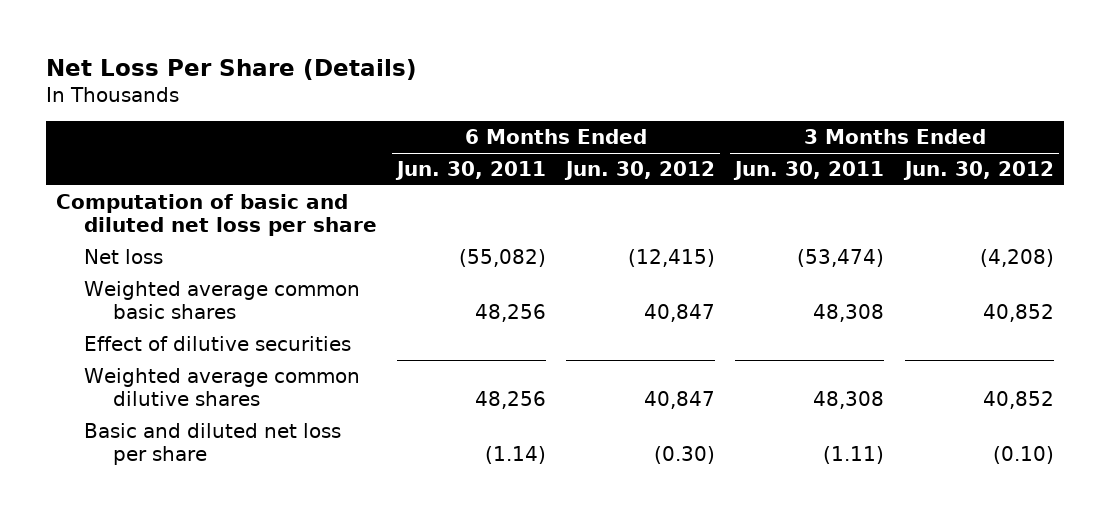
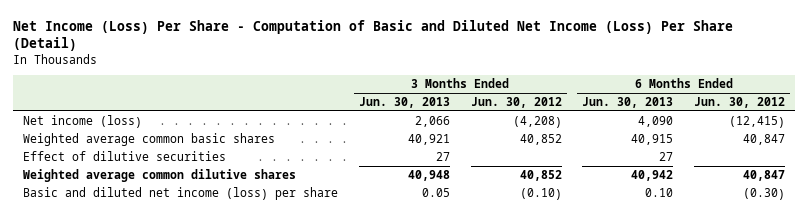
- Net Loss Per Share (Details)
+ Net Income (Loss) Per Share - Computation of Basic and Diluted Net Income (Loss) Per Share (Detail)
- | 6 Months Ended Jun. 30, 2011 | 6 Months Ended Jun. 30, 2012 | 3 Months Ended Jun. 30, 2011 | 3 Months Ended Jun. 30, 2012
+ | 3 Months Ended Jun. 30, 2013 | 3 Months Ended Jun. 30, 2012 | 6 Months Ended Jun. 30, 2013 | 6 Months Ended Jun. 30, 2012
- Computation of basic and diluted net loss per share
- Net loss | (55,082) | (12,415) | (53,474) | (4,208)
+ Net income (loss) | 2,066 | (4,208) | 4,090 | (12,415)
- Basic and diluted net loss per share | (1.14) | (0.30) | (1.11) | (0.10)
+ Basic and diluted net income (loss) per share | 0.05 | (0.10) | 0.10 | (0.30)

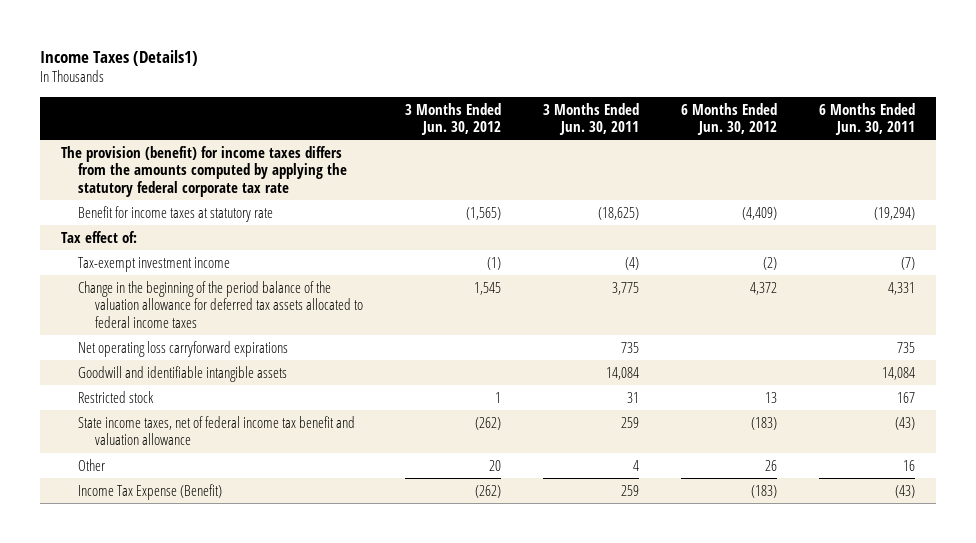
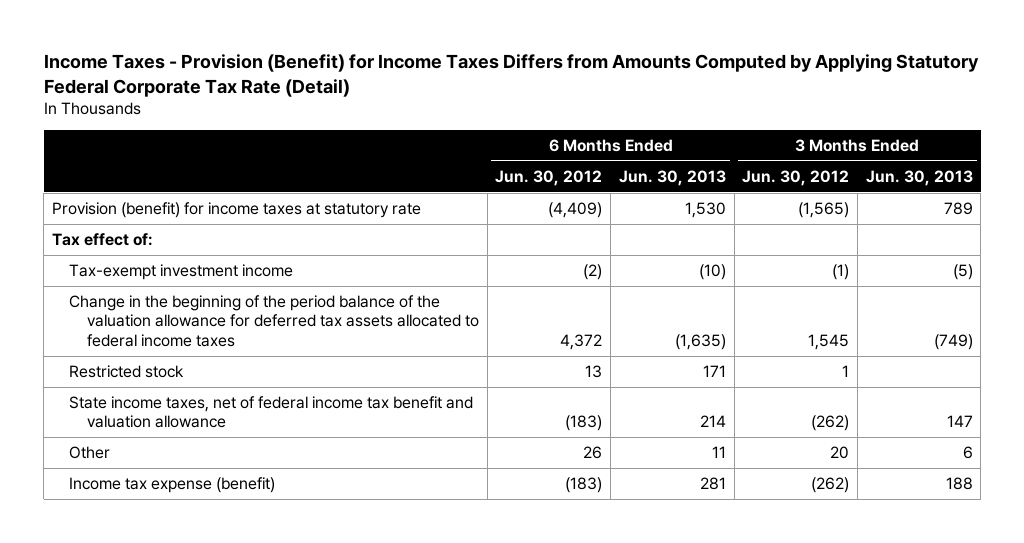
- Income Taxes (Details1)
+ Income Taxes - Provision (Benefit) for Income Taxes Differs from Amounts Computed by Applying Statutory Federal Corporate Tax Rate (Detail)
- | 3 Months Ended Jun. 30, 2012 | 3 Months Ended Jun. 30, 2011 | 6 Months Ended Jun. 30, 2012 | 6 Months Ended Jun. 30, 2011
+ | 6 Months Ended Jun. 30, 2012 | 6 Months Ended Jun. 30, 2013 | 3 Months Ended Jun. 30, 2012 | 3 Months Ended Jun. 30, 2013
- The provision (benefit) for income taxes differs from the amounts computed by applying the statutory federal corporate tax rate
- Benefit for income taxes at statutory rate | (1,565) | (18,625) | (4,409) | (19,294)
+ Provision (benefit) for income taxes at statutory rate | (4,409) | 1,530 | (1,565) | 789
- Net operating loss carryforward expirations | | 735 | | 735
- Goodwill and identifiable intangible assets | | 14,084 | | 14,084
- Income Tax Expense (Benefit) | (262) | 259 | (183) | (43)
+ Income tax expense (benefit) | (183) | 281 | (262) | 188

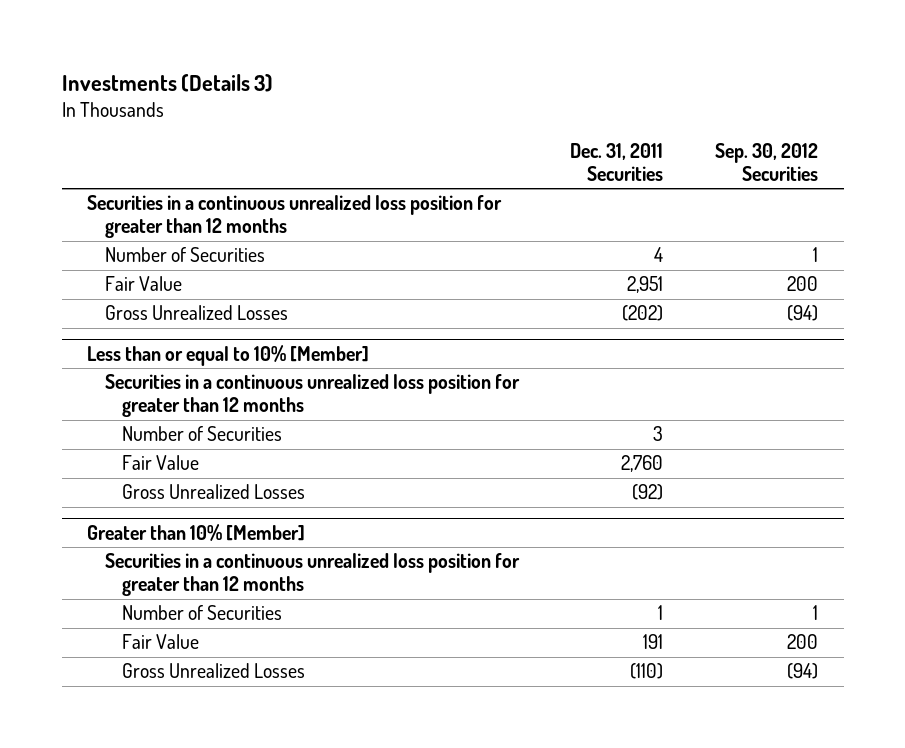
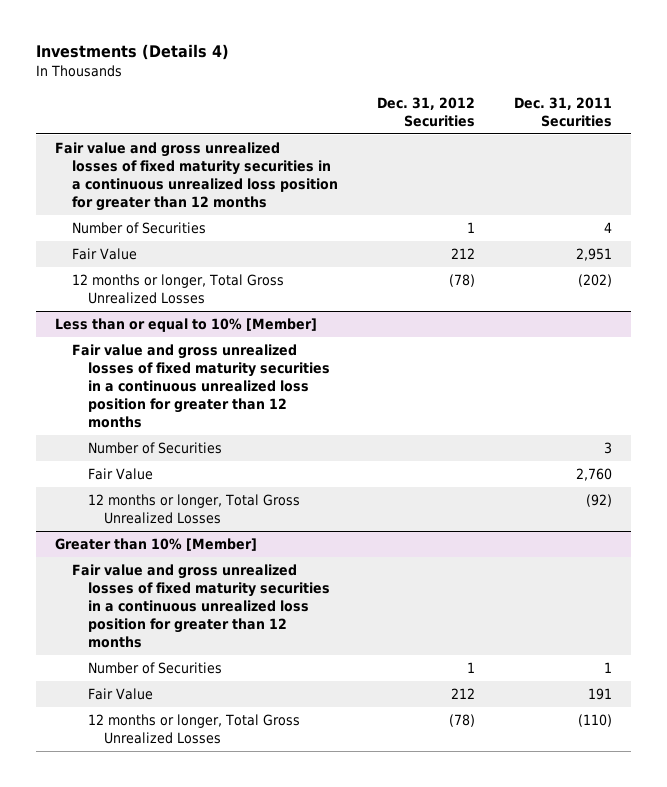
- Investments (Details 3)
+ Investments (Details 4)
- | Dec. 31, 2011 Securities | Sep. 30, 2012 Securities
+ | Dec. 31, 2012 Securities | Dec. 31, 2011 Securities
- Securities in a continuous unrealized loss position for greater than 12 months
+ Fair value and gross unrealized losses of fixed maturity securities in a continuous unrealized loss position for greater than 12 months
- Gross Unrealized Losses | (202) | (94)
+ 12 months or longer, Total Gross Unrealized Losses | (78) | (202)
@ Less than or equal to 10% [Member]
- Securities in a continuous unrealized loss position for greater than 12 months
+ Fair value and gross unrealized losses of fixed maturity securities in a continuous unrealized loss position for greater than 12 months
- Gross Unrealized Losses | (92) |
+ 12 months or longer, Total Gross Unrealized Losses | | (92)
@ Greater than 10% [Member]
- Securities in a continuous unrealized loss position for greater than 12 months
+ Fair value and gross unrealized losses of fixed maturity securities in a continuous unrealized loss position for greater than 12 months
- Gross Unrealized Losses | (110) | (94)
+ 12 months or longer, Total Gross Unrealized Losses | (78) | (110)

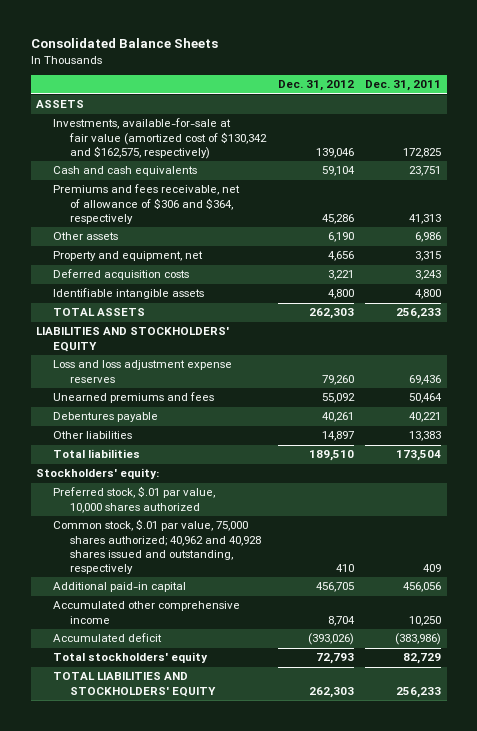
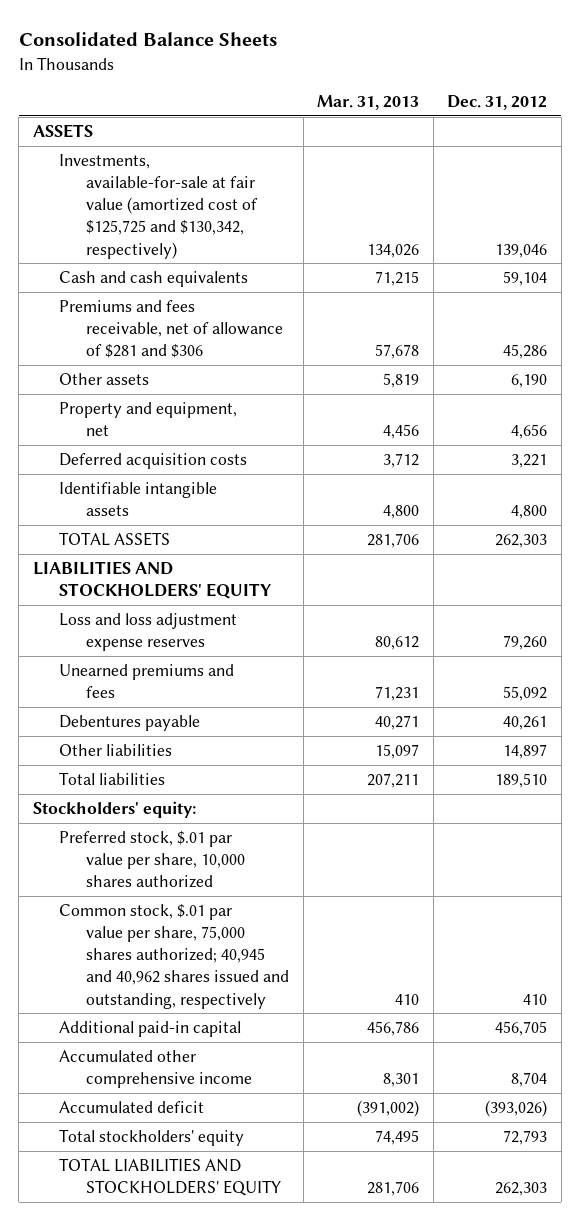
- | Dec. 31, 2012 | Dec. 31, 2011
+ | Mar. 31, 2013 | Dec. 31, 2012
- Investments, available-for-sale at fair value (amortized cost of $130,342 and $162,575, respectively) | 139,046 | 172,825
+ Investments, available-for-sale at fair value (amortized cost of $125,725 and $130,342, respectively) | 134,026 | 139,046
- Premiums and fees receivable, net of allowance of $306 and $364, respectively | 45,286 | 41,313
+ Premiums and fees receivable, net of allowance of $281 and $306 | 57,678 | 45,286
- Preferred stock, $.01 par value, 10,000 shares authorized
- Common stock, $.01 par value, 75,000 shares authorized; 40,962 and 40,928 shares issued and outstanding, respectively | 410 | 409
+ Preferred stock, $.01 par value per share, 10,000 shares authorized
+ Common stock, $.01 par value per share, 75,000 shares authorized; 40,945 and 40,962 shares issued and outstanding, respectively | 410 | 410

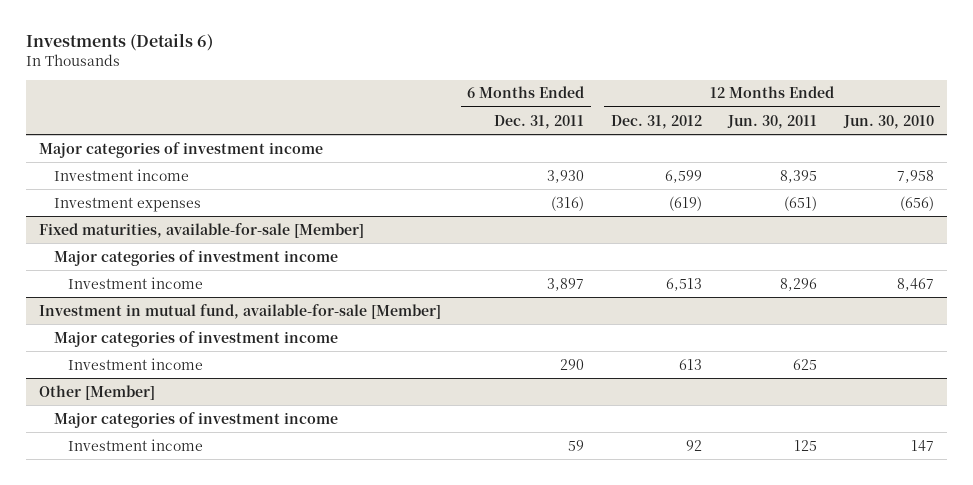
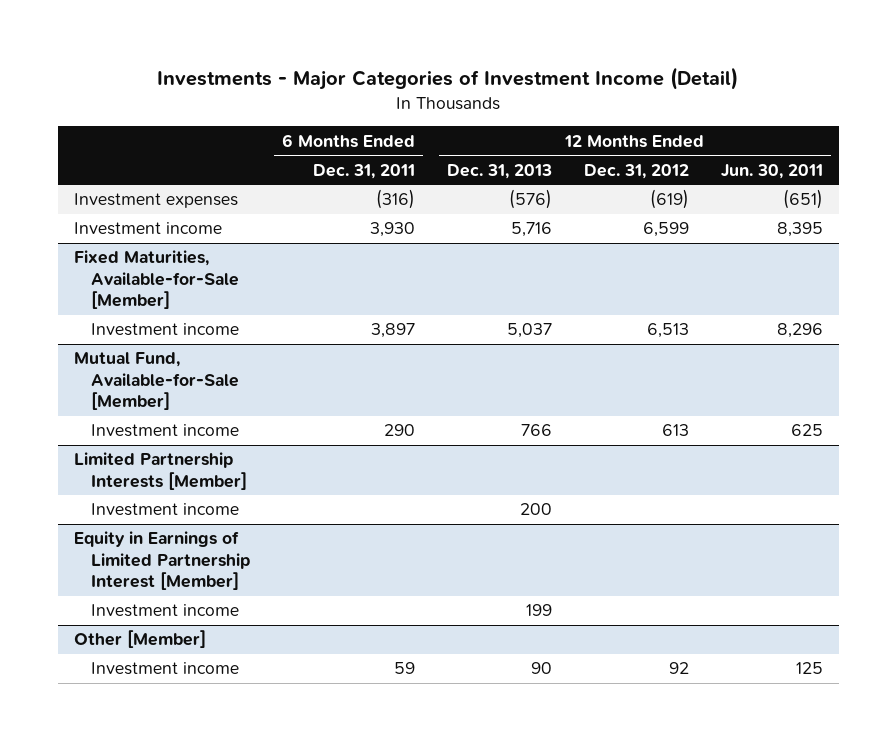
- Investments (Details 6)
+ Investments - Major Categories of Investment Income (Detail)
- | 6 Months Ended Dec. 31, 2011 | 12 Months Ended Dec. 31, 2012 | 12 Months Ended Jun. 30, 2011 | 12 Months Ended Jun. 30, 2010
+ | 6 Months Ended Dec. 31, 2011 | 12 Months Ended Dec. 31, 2013 | 12 Months Ended Dec. 31, 2012 | 12 Months Ended Jun. 30, 2011
- Major categories of investment income
- Fixed maturities, available-for-sale [Member]
- Major categories of investment income
moved down: Investment income | 3,930 | 5,716 | 6,599 | 8,395
+ Fixed Maturities, Available-for-Sale [Member]
- Investment in mutual fund, available-for-sale [Member]
- Major categories of investment income
+ Mutual Fund, Available-for-Sale [Member]
+ Limited Partnership Interests [Member]
+ Investment income | | 200 | |
+ Equity in Earnings of Limited Partnership Interest [Member]
+ Investment income | | 199 | |
@ Other [Member]
- Major categories of investment income

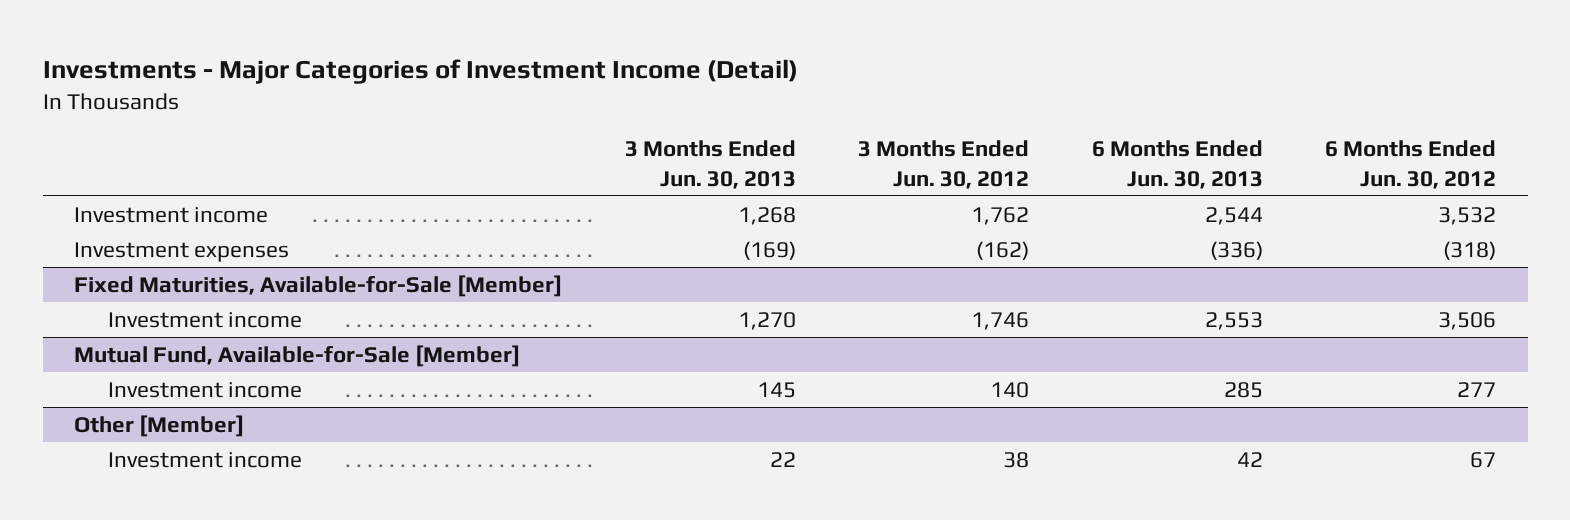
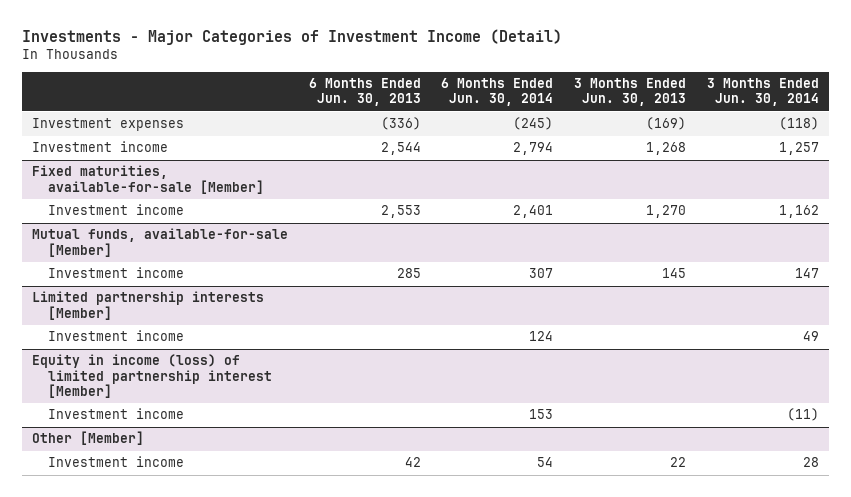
- | 3 Months Ended Jun. 30, 2013 | 3 Months Ended Jun. 30, 2012 | 6 Months Ended Jun. 30, 2013 | 6 Months Ended Jun. 30, 2012
+ | 6 Months Ended Jun. 30, 2013 | 6 Months Ended Jun. 30, 2014 | 3 Months Ended Jun. 30, 2013 | 3 Months Ended Jun. 30, 2014
- Fixed Maturities, Available-for-Sale [Member]
moved down: Investment income | 2,544 | 2,794 | 1,268 | 1,257
+ Fixed maturities, available-for-sale [Member]
- Mutual Fund, Available-for-Sale [Member]
+ Mutual funds, available-for-sale [Member]
+ Limited partnership interests [Member]
+ Investment income | | 124 | | 49
+ Equity in income (loss) of limited partnership interest [Member]
+ Investment income | | 153 | | (11)

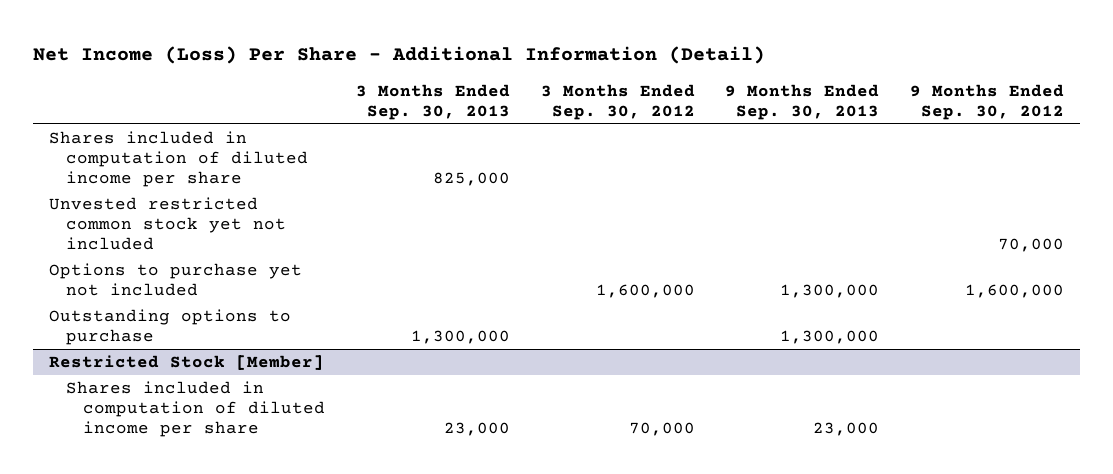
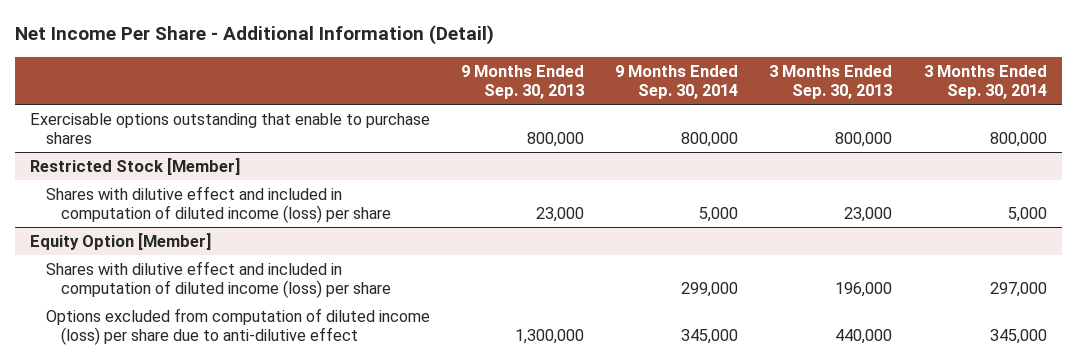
- Net Income (Loss) Per Share - Additional Information (Detail)
+ Net Income Per Share - Additional Information (Detail)
- | 3 Months Ended Sep. 30, 2013 | 3 Months Ended Sep. 30, 2012 | 9 Months Ended Sep. 30, 2013 | 9 Months Ended Sep. 30, 2012
+ | 9 Months Ended Sep. 30, 2013 | 9 Months Ended Sep. 30, 2014 | 3 Months Ended Sep. 30, 2013 | 3 Months Ended Sep. 30, 2014
- Shares included in computation of diluted income per share | 825,000 | | |
- Unvested restricted common stock yet not included | | | | 70,000
- Options to purchase yet not included | | 1,600,000 | 1,300,000 | 1,600,000
- Outstanding options to purchase | 1,300,000 | | 1,300,000 |
+ Exercisable options outstanding that enable to purchase shares | 800,000 | 800,000 | 800,000 | 800,000
@ Restricted Stock [Member]
- Shares included in computation of diluted income per share | 23,000 | 70,000 | 23,000 |
+ Shares with dilutive effect and included in computation of diluted income (loss) per share | 23,000 | 5,000 | 23,000 | 5,000
+ Equity Option [Member]
+ Shares with dilutive effect and included in computation of diluted income (loss) per share | | 299,000 | 196,000 | 297,000
+ Options excluded from computation of diluted income (loss) per share due to anti-dilutive effect | 1,300,000 | 345,000 | 440,000 | 345,000

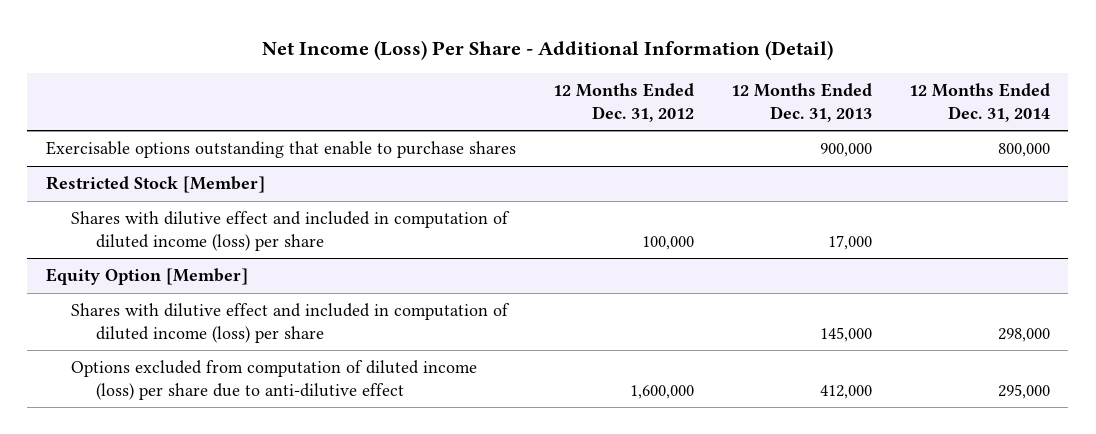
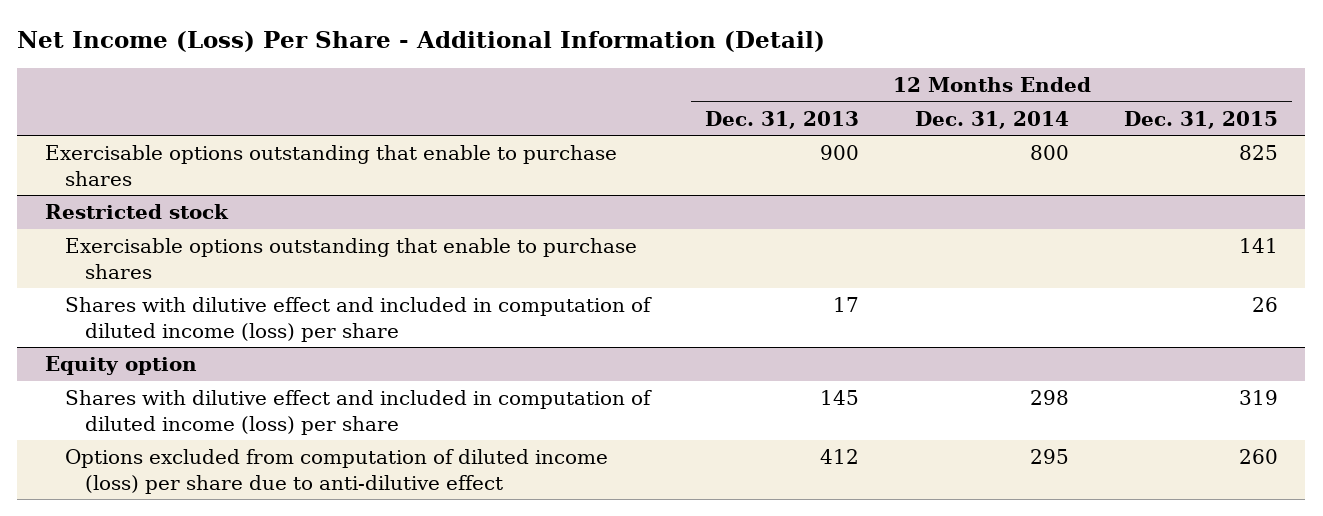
- | 12 Months Ended Dec. 31, 2012 | 12 Months Ended Dec. 31, 2013 | 12 Months Ended Dec. 31, 2014
+ | 12 Months Ended Dec. 31, 2013 | 12 Months Ended Dec. 31, 2014 | 12 Months Ended Dec. 31, 2015
- Exercisable options outstanding that enable to purchase shares | | 900,000 | 800,000
- Restricted Stock [Member]
- Shares with dilutive effect and included in computation of diluted income (loss) per share | 100,000 | 17,000 |
- Equity Option [Member]
- Shares with dilutive effect and included in computation of diluted income (loss) per share | | 145,000 | 298,000
- Options excluded from computation of diluted income (loss) per share due to anti-dilutive effect | 1,600,000 | 412,000 | 295,000
+ Exercisable options outstanding that enable to purchase shares | 900 | 800 | 825
+ Restricted stock
+ Exercisable options outstanding that enable to purchase shares | | | 141
+ Shares with dilutive effect and included in computation of diluted income (loss) per share | 17 | | 26
+ Equity option
+ Shares with dilutive effect and included in computation of diluted income (loss) per share | 145 | 298 | 319
+ Options excluded from computation of diluted income (loss) per share due to anti-dilutive effect | 412 | 295 | 260

